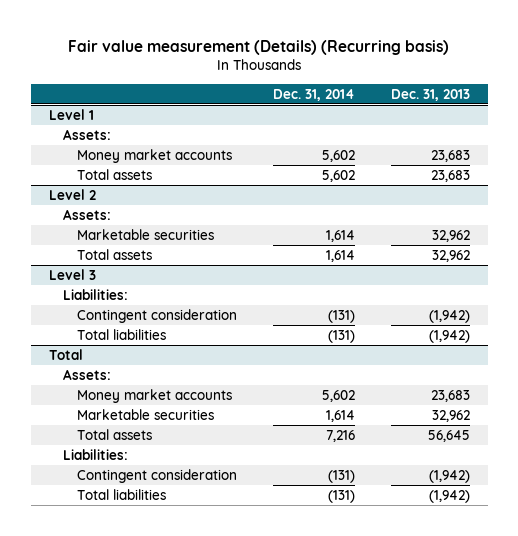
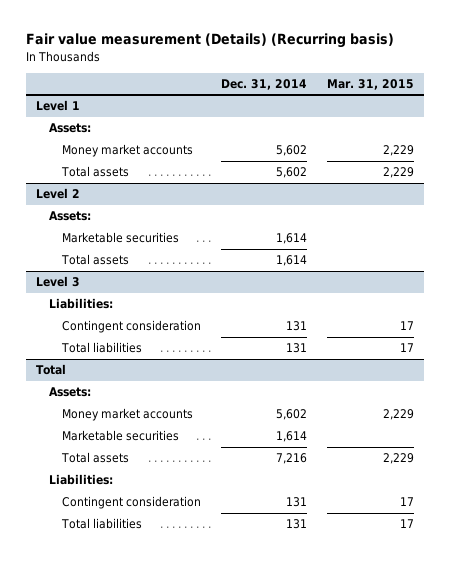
- | Dec. 31, 2014 | Dec. 31, 2013
+ | Dec. 31, 2014 | Mar. 31, 2015
@ Level 3
- Contingent consideration | (131) | (1,942)
- Total liabilities | (131) | (1,942)
+ Contingent consideration | 131 | 17
+ Total liabilities | 131 | 17
@ Total
- Contingent consideration | (131) | (1,942)
- Total liabilities | (131) | (1,942)
+ Contingent consideration | 131 | 17
+ Total liabilities | 131 | 17

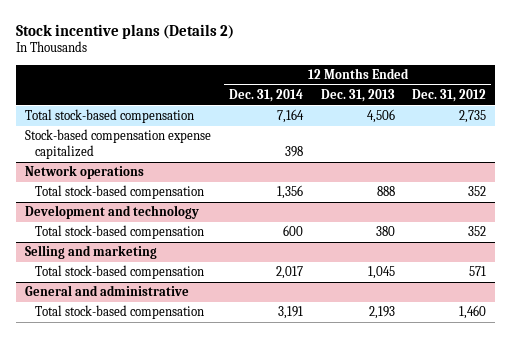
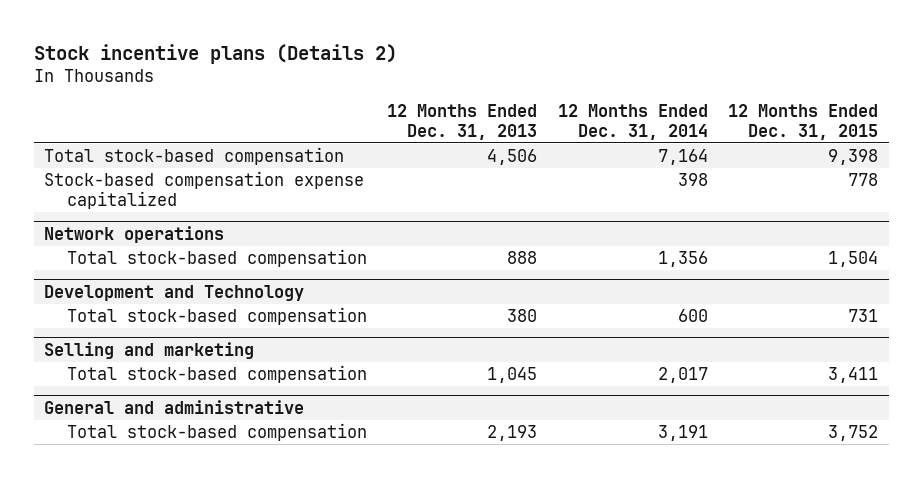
- | 12 Months Ended Dec. 31, 2014 | 12 Months Ended Dec. 31, 2013 | 12 Months Ended Dec. 31, 2012
+ | 12 Months Ended Dec. 31, 2013 | 12 Months Ended Dec. 31, 2014 | 12 Months Ended Dec. 31, 2015
- Development and technology
+ Development and Technology

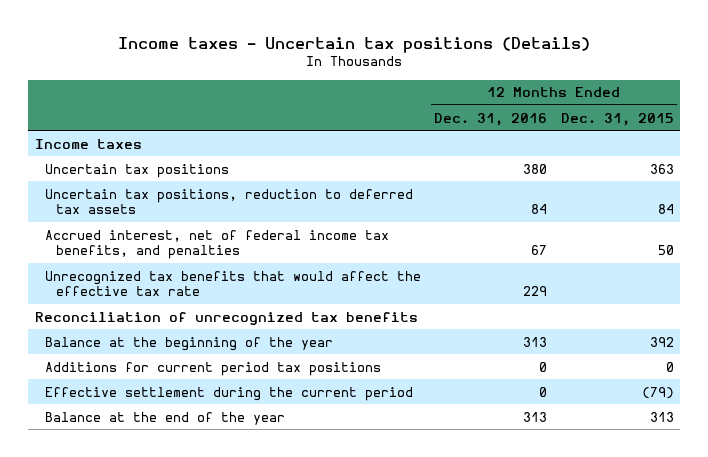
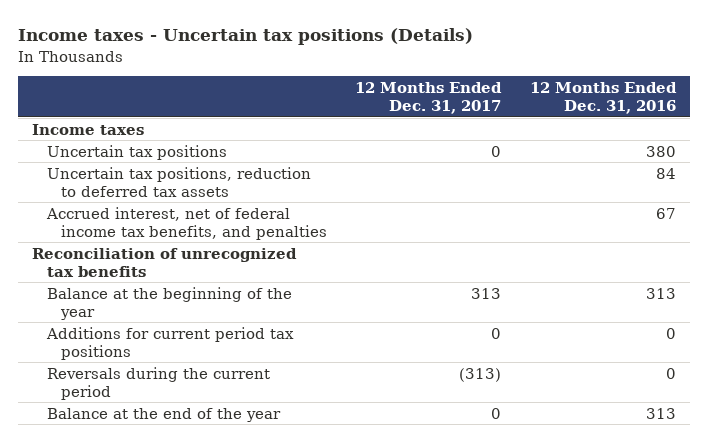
- | 12 Months Ended Dec. 31, 2016 | 12 Months Ended Dec. 31, 2015
+ | 12 Months Ended Dec. 31, 2017 | 12 Months Ended Dec. 31, 2016
- Unrecognized tax benefits that would affect the effective tax rate | 229 |
- Effective settlement during the current period | 0 | (79)
+ Reversals during the current period | (313) | 0

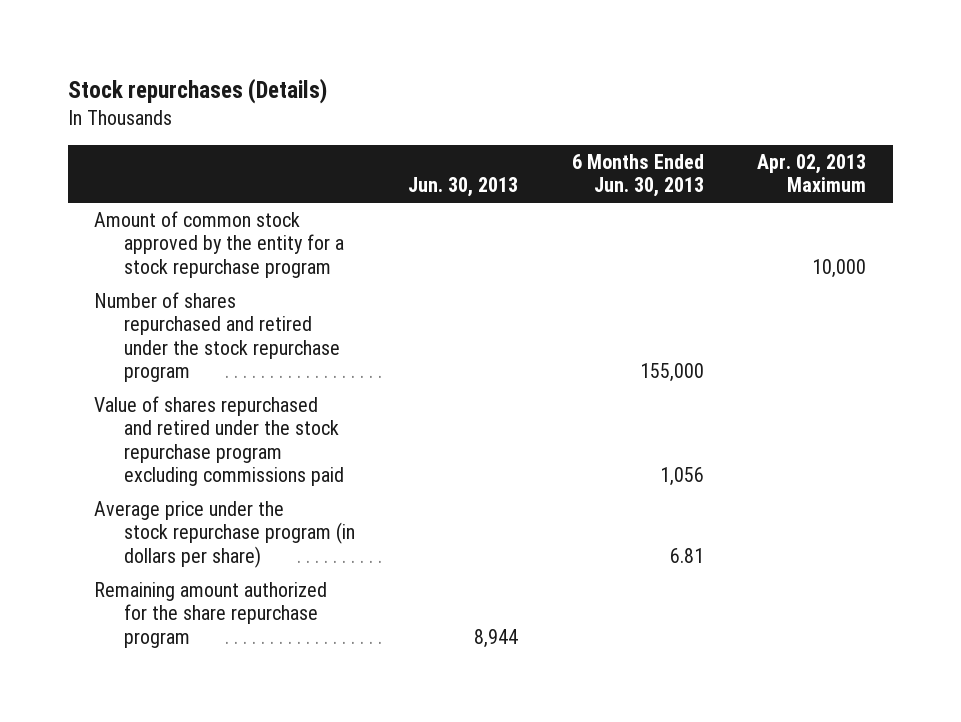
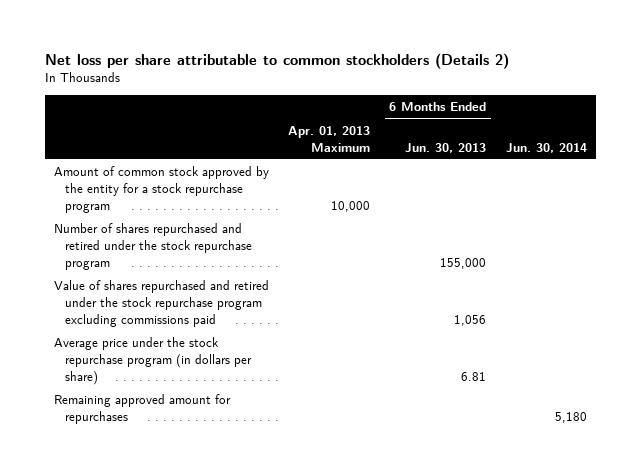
- Stock repurchases (Details)
+ Net loss per share attributable to common stockholders (Details 2)
- | Jun. 30, 2013 | 6 Months Ended Jun. 30, 2013 | Apr. 02, 2013 Maximum
+ | Apr. 01, 2013 Maximum | 6 Months Ended Jun. 30, 2013 | Jun. 30, 2014
- Remaining amount authorized for the share repurchase program | 8,944 | |
+ Remaining approved amount for repurchases | | | 5,180

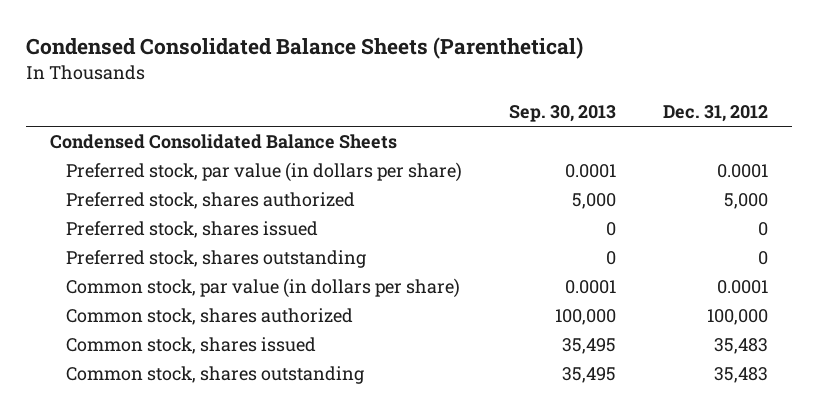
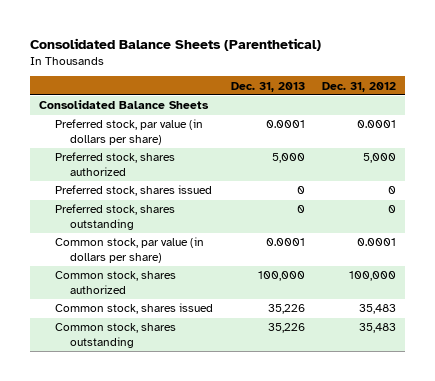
- Condensed Consolidated Balance Sheets (Parenthetical)
+ Consolidated Balance Sheets (Parenthetical)
- | Sep. 30, 2013 | Dec. 31, 2012
+ | Dec. 31, 2013 | Dec. 31, 2012
- Condensed Consolidated Balance Sheets
+ Consolidated Balance Sheets

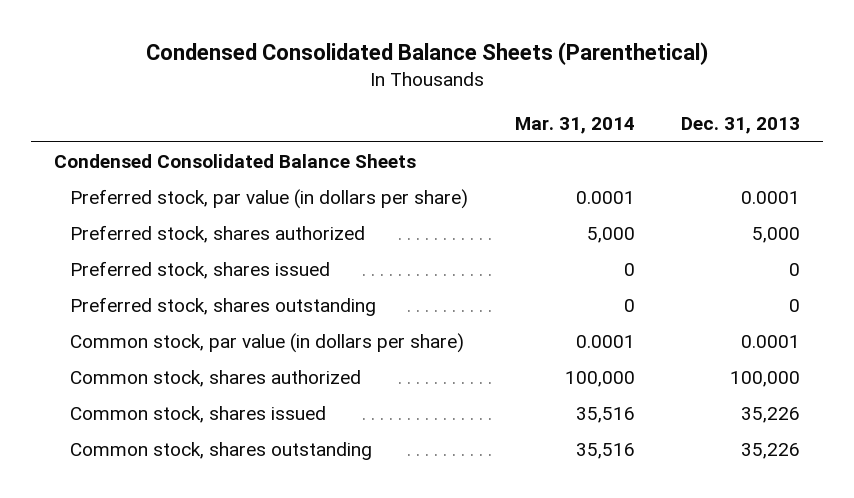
- Consolidated Balance Sheets (Parenthetical)
+ Condensed Consolidated Balance Sheets (Parenthetical)
- | Dec. 31, 2013 | Dec. 31, 2012
+ | Mar. 31, 2014 | Dec. 31, 2013
- Consolidated Balance Sheets
+ Condensed Consolidated Balance Sheets

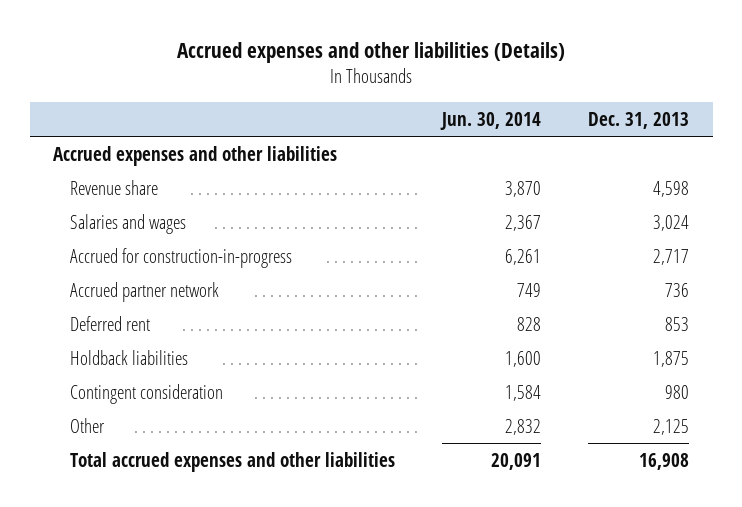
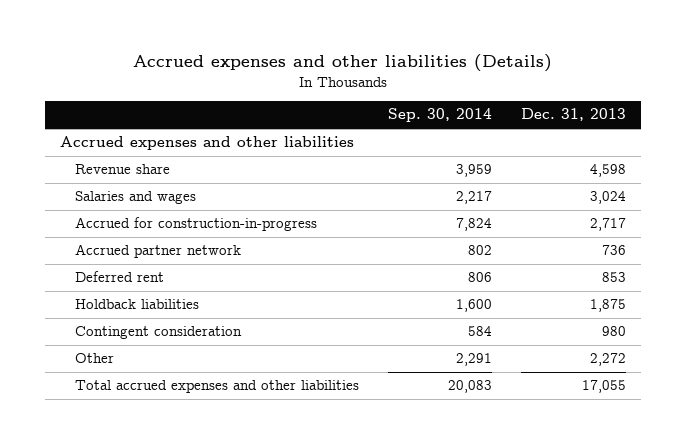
- | Jun. 30, 2014 | Dec. 31, 2013
+ | Sep. 30, 2014 | Dec. 31, 2013
- Other | 2,832 | 2,125
- Total accrued expenses and other liabilities | 20,091 | 16,908
+ Other | 2,291 | 2,272
+ Total accrued expenses and other liabilities | 20,083 | 17,055

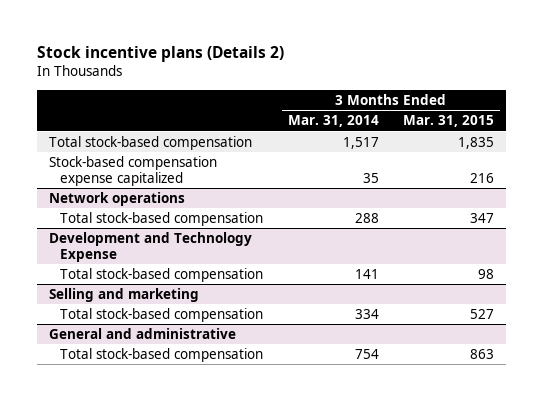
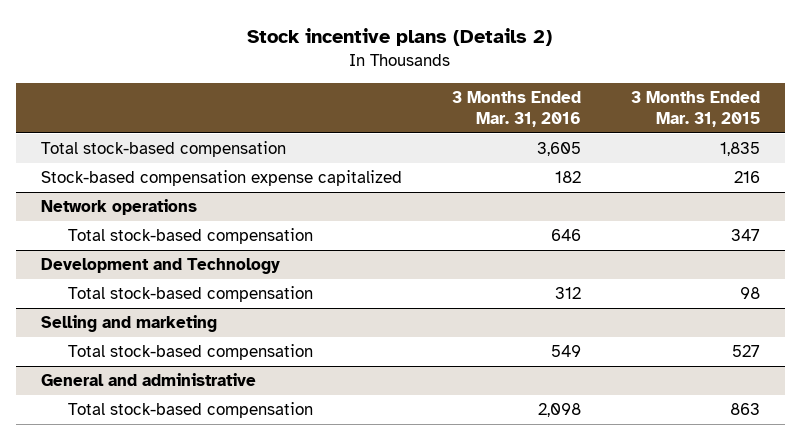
- | 3 Months Ended Mar. 31, 2014 | 3 Months Ended Mar. 31, 2015
+ | 3 Months Ended Mar. 31, 2016 | 3 Months Ended Mar. 31, 2015
- Development and Technology Expense
+ Development and Technology

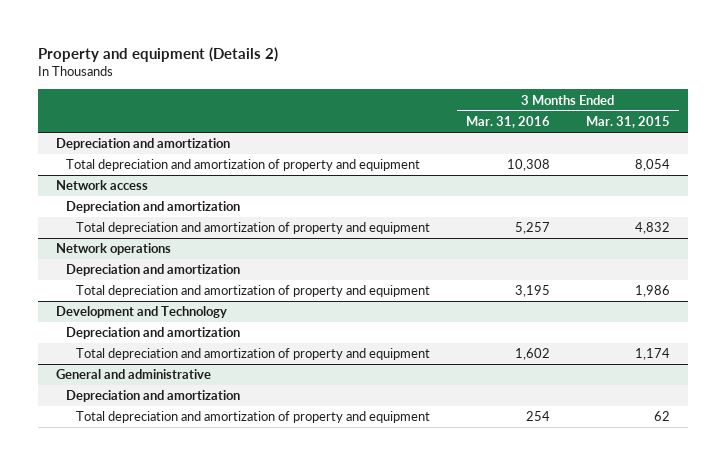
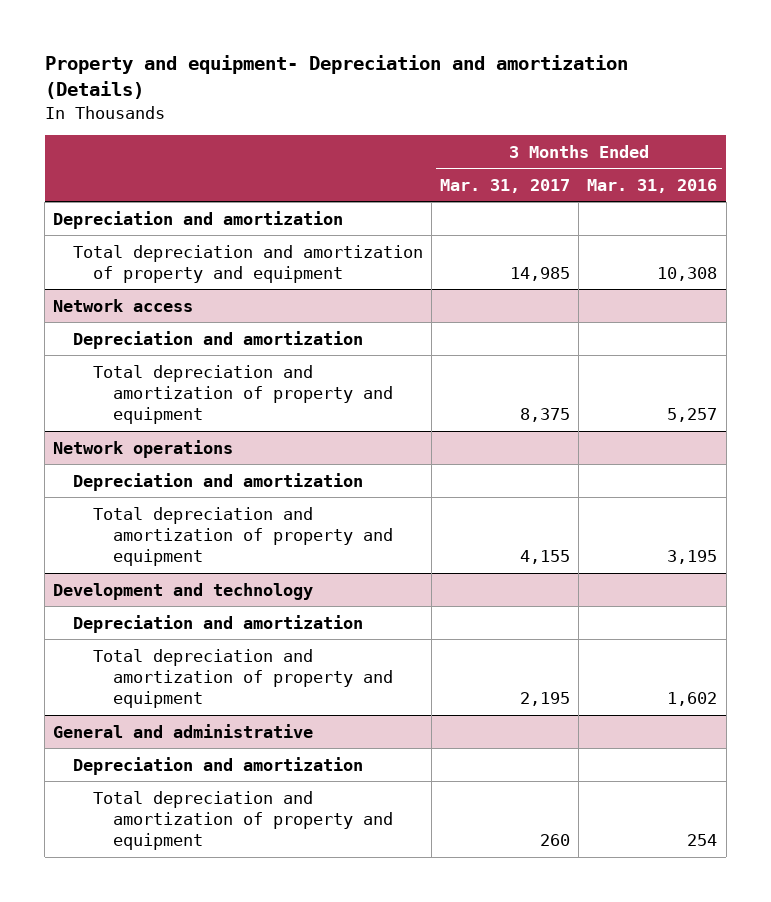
- Property and equipment (Details 2)
+ Property and equipment- Depreciation and amortization (Details)
- | 3 Months Ended Mar. 31, 2016 | 3 Months Ended Mar. 31, 2015
+ | 3 Months Ended Mar. 31, 2017 | 3 Months Ended Mar. 31, 2016
- Development and Technology
+ Development and technology

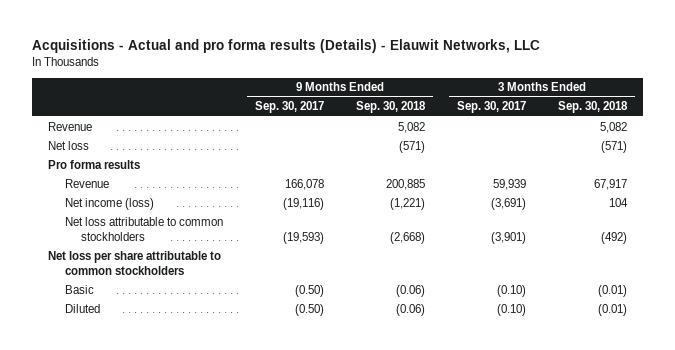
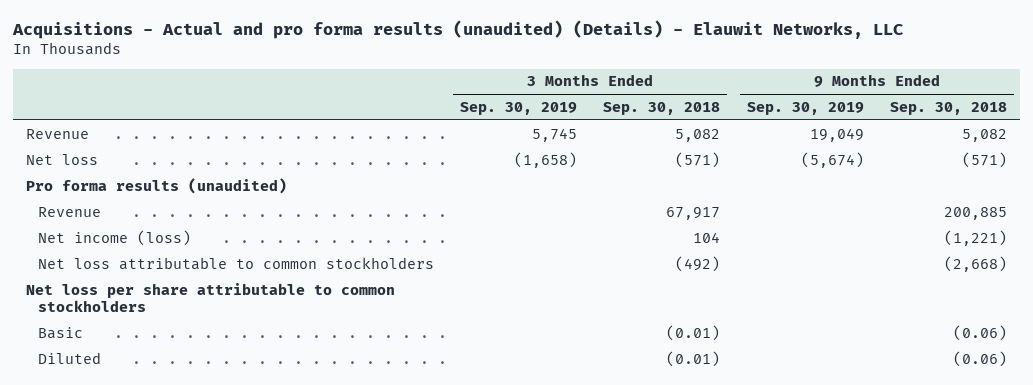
- Acquisitions - Actual and pro forma results (Details) - Elauwit Networks, LLC
+ Acquisitions - Actual and pro forma results (unaudited) (Details) - Elauwit Networks, LLC
- | 9 Months Ended Sep. 30, 2017 | 9 Months Ended Sep. 30, 2018 | 3 Months Ended Sep. 30, 2017 | 3 Months Ended Sep. 30, 2018
+ | 3 Months Ended Sep. 30, 2019 | 3 Months Ended Sep. 30, 2018 | 9 Months Ended Sep. 30, 2019 | 9 Months Ended Sep. 30, 2018
- Pro forma results
+ Pro forma results (unaudited)

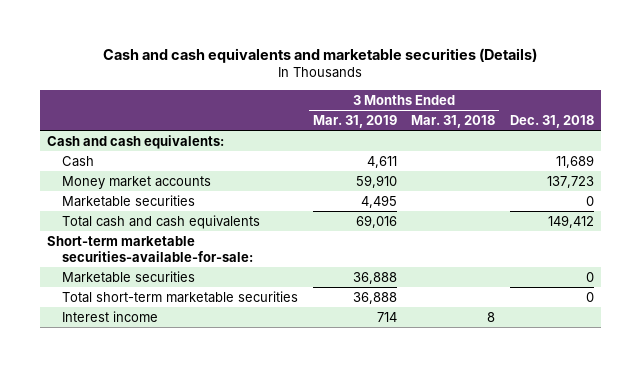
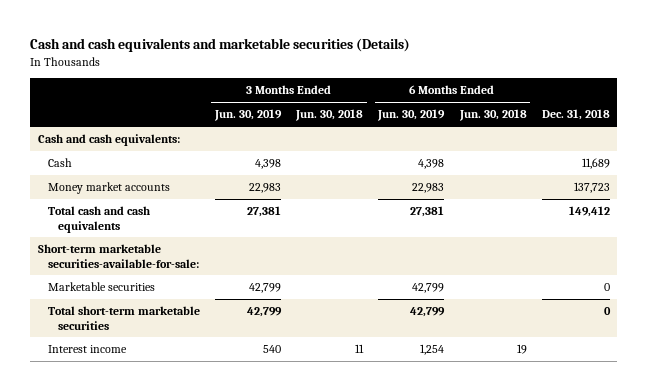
- | 3 Months Ended Mar. 31, 2019 | 3 Months Ended Mar. 31, 2018 | Dec. 31, 2018
+ | 3 Months Ended Jun. 30, 2019 | 3 Months Ended Jun. 30, 2018 | 6 Months Ended Jun. 30, 2019 | 6 Months Ended Jun. 30, 2018 | Dec. 31, 2018
- Marketable securities | 4,495 | | 0

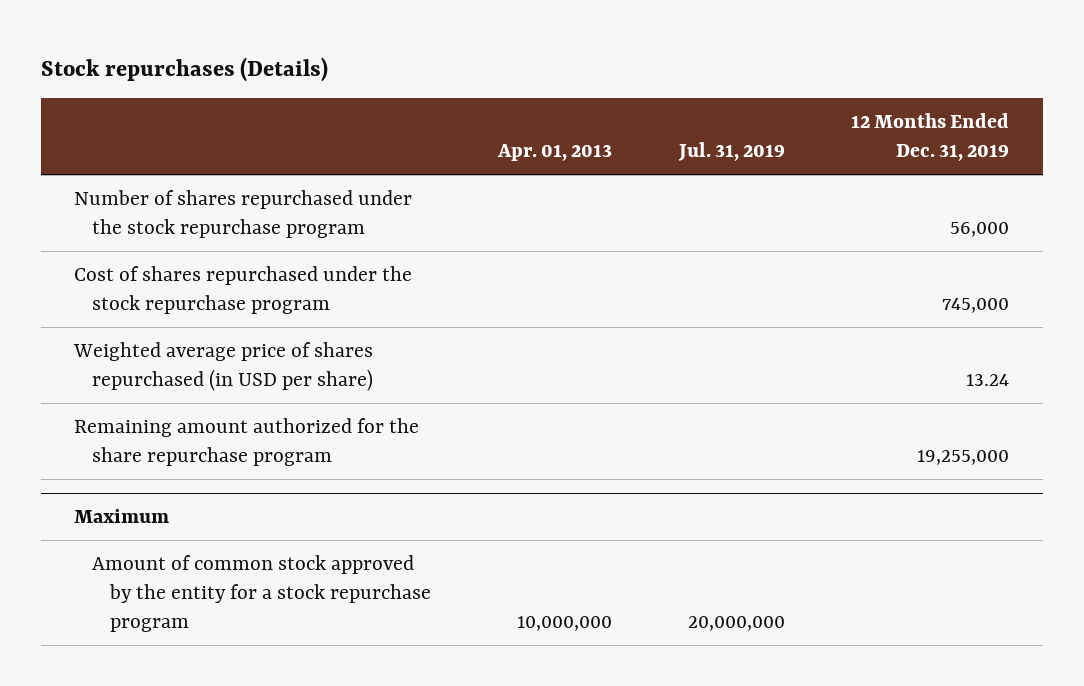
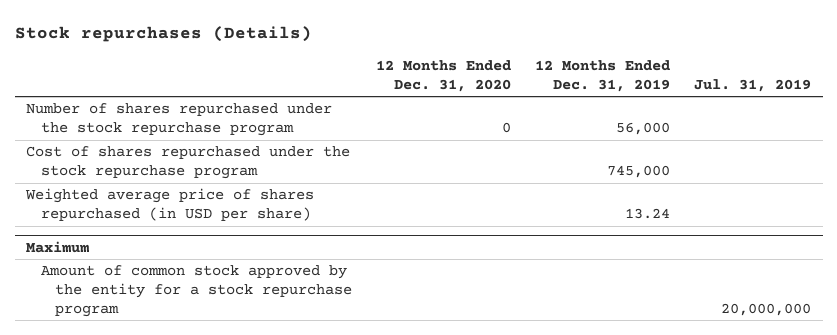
- | Apr. 01, 2013 | Jul. 31, 2019 | 12 Months Ended Dec. 31, 2019
+ | 12 Months Ended Dec. 31, 2020 | 12 Months Ended Dec. 31, 2019 | Jul. 31, 2019
- Remaining amount authorized for the share repurchase program | | | 19,255,000

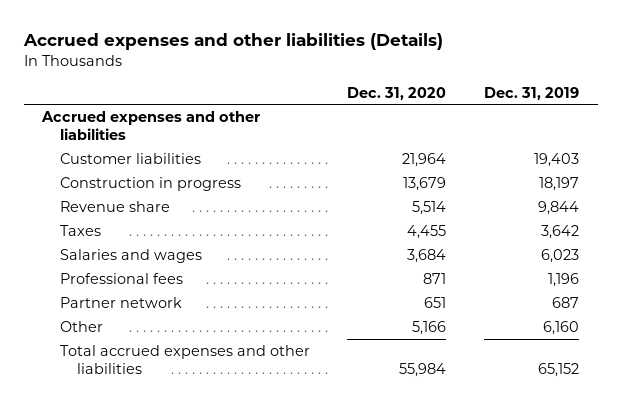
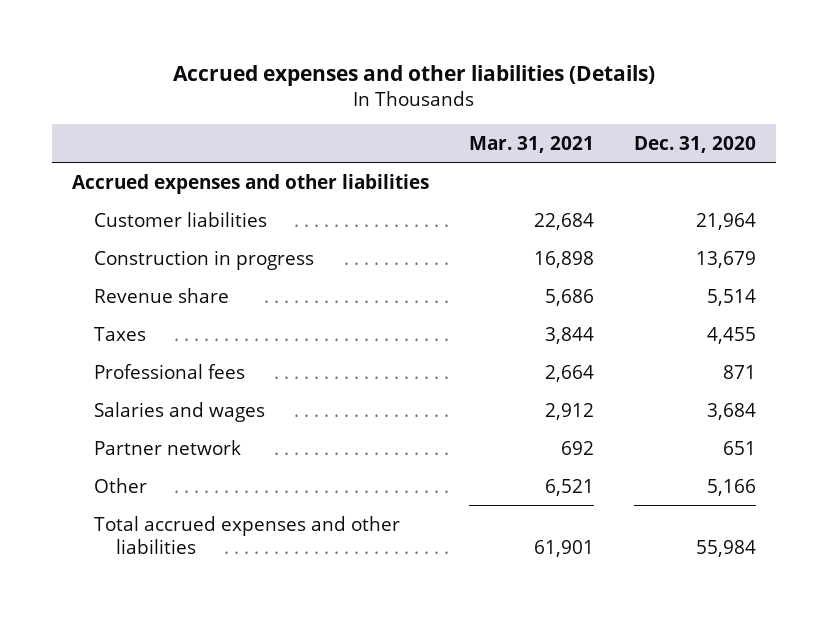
- | Dec. 31, 2020 | Dec. 31, 2019
+ | Mar. 31, 2021 | Dec. 31, 2020
moved down: Salaries and wages | 2,912 | 3,684

